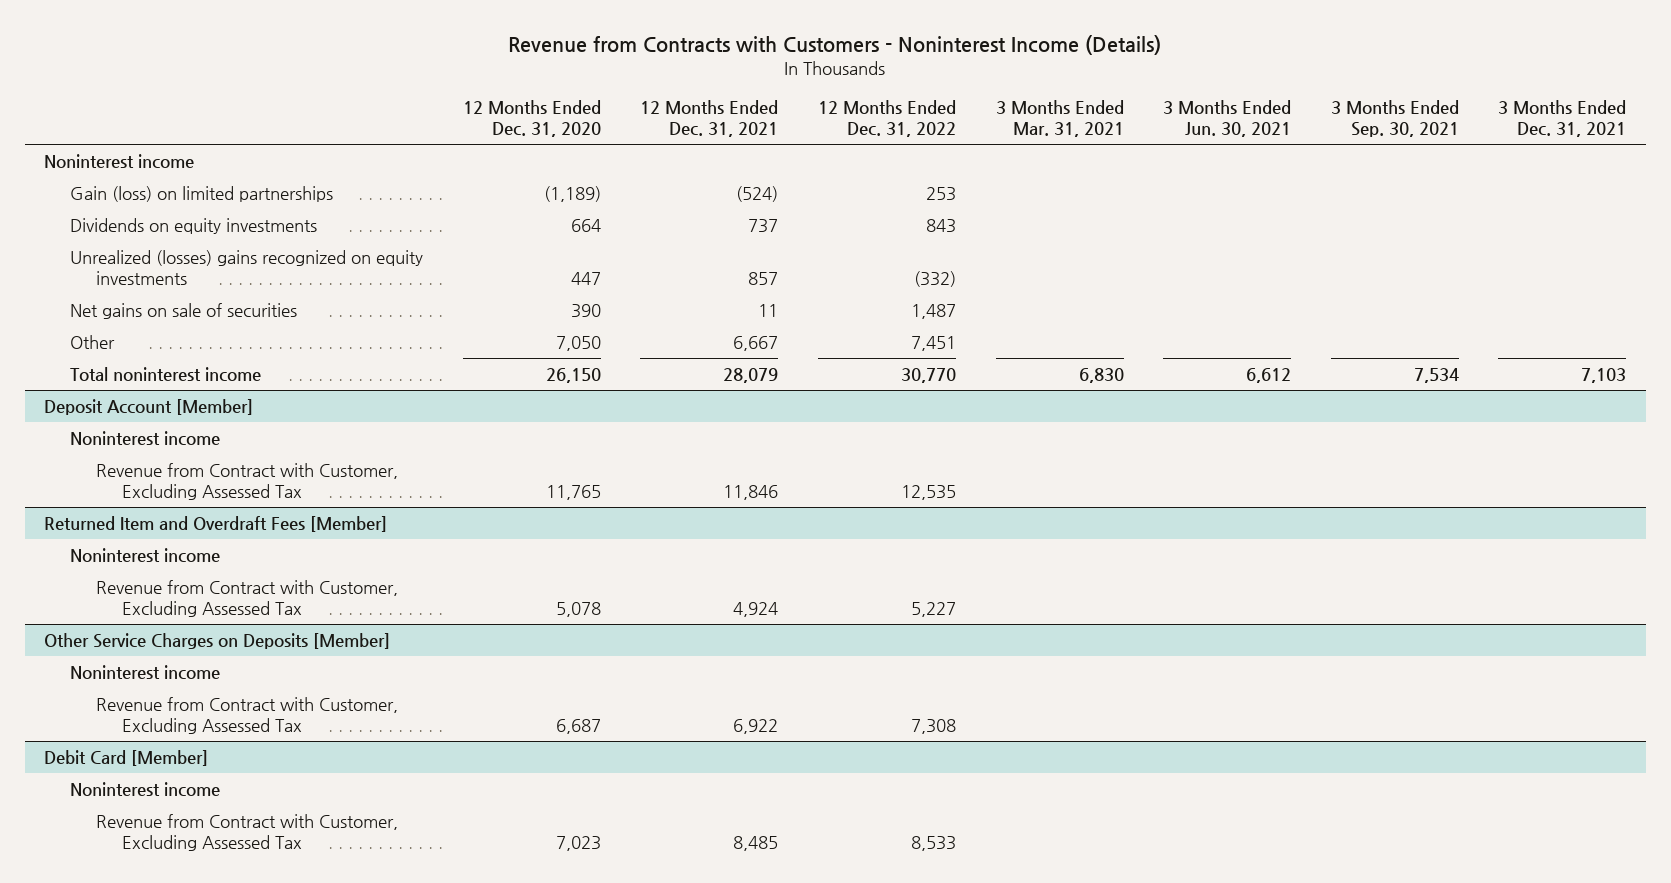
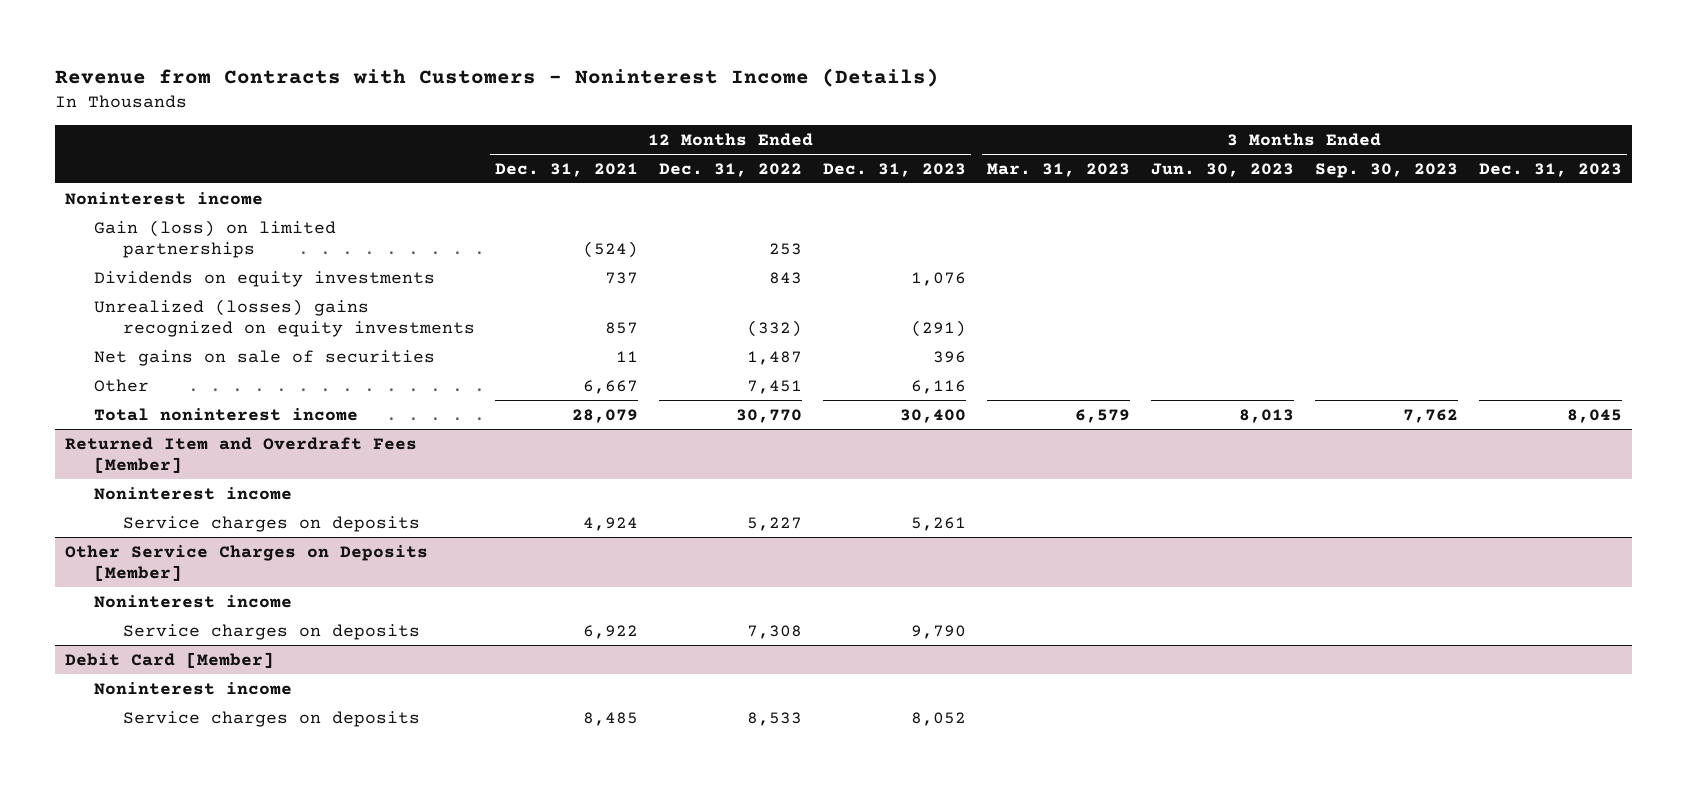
- | 12 Months Ended Dec. 31, 2020 | 12 Months Ended Dec. 31, 2021 | 12 Months Ended Dec. 31, 2022 | 3 Months Ended Mar. 31, 2021 | 3 Months Ended Jun. 30, 2021 | 3 Months Ended Sep. 30, 2021 | 3 Months Ended Dec. 31, 2021
+ | 12 Months Ended Dec. 31, 2021 | 12 Months Ended Dec. 31, 2022 | 12 Months Ended Dec. 31, 2023 | 3 Months Ended Mar. 31, 2023 | 3 Months Ended Jun. 30, 2023 | 3 Months Ended Sep. 30, 2023 | 3 Months Ended Dec. 31, 2023
- Deposit Account [Member]
- Noninterest income
- Revenue from Contract with Customer, Excluding Assessed Tax | 11,765 | 11,846 | 12,535 | | | |
@ Returned Item and Overdraft Fees [Member]
- Revenue from Contract with Customer, Excluding Assessed Tax | 5,078 | 4,924 | 5,227 | | | |
+ Service charges on deposits | 4,924 | 5,227 | 5,261 | | | |
@ Other Service Charges on Deposits [Member]
- Revenue from Contract with Customer, Excluding Assessed Tax | 6,687 | 6,922 | 7,308 | | | |
+ Service charges on deposits | 6,922 | 7,308 | 9,790 | | | |
@ Debit Card [Member]
- Revenue from Contract with Customer, Excluding Assessed Tax | 7,023 | 8,485 | 8,533 | | | |
+ Service charges on deposits | 8,485 | 8,533 | 8,052 | | | |

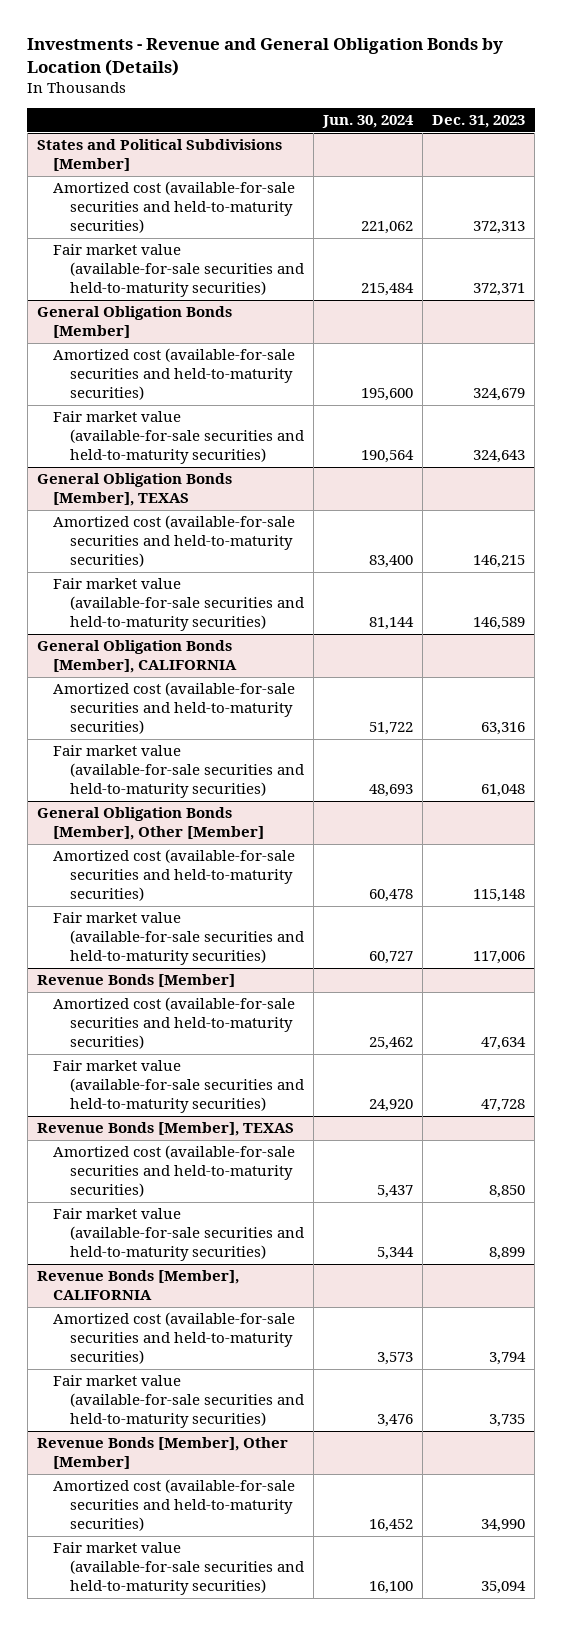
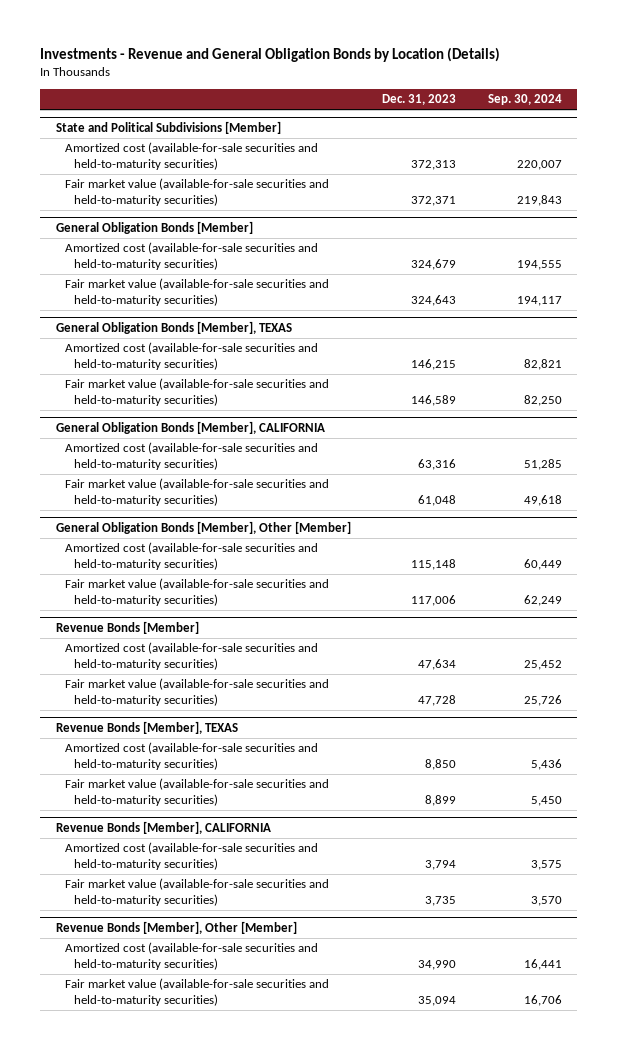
- | Jun. 30, 2024 | Dec. 31, 2023
+ | Dec. 31, 2023 | Sep. 30, 2024
- States and Political Subdivisions [Member]
+ State and Political Subdivisions [Member]

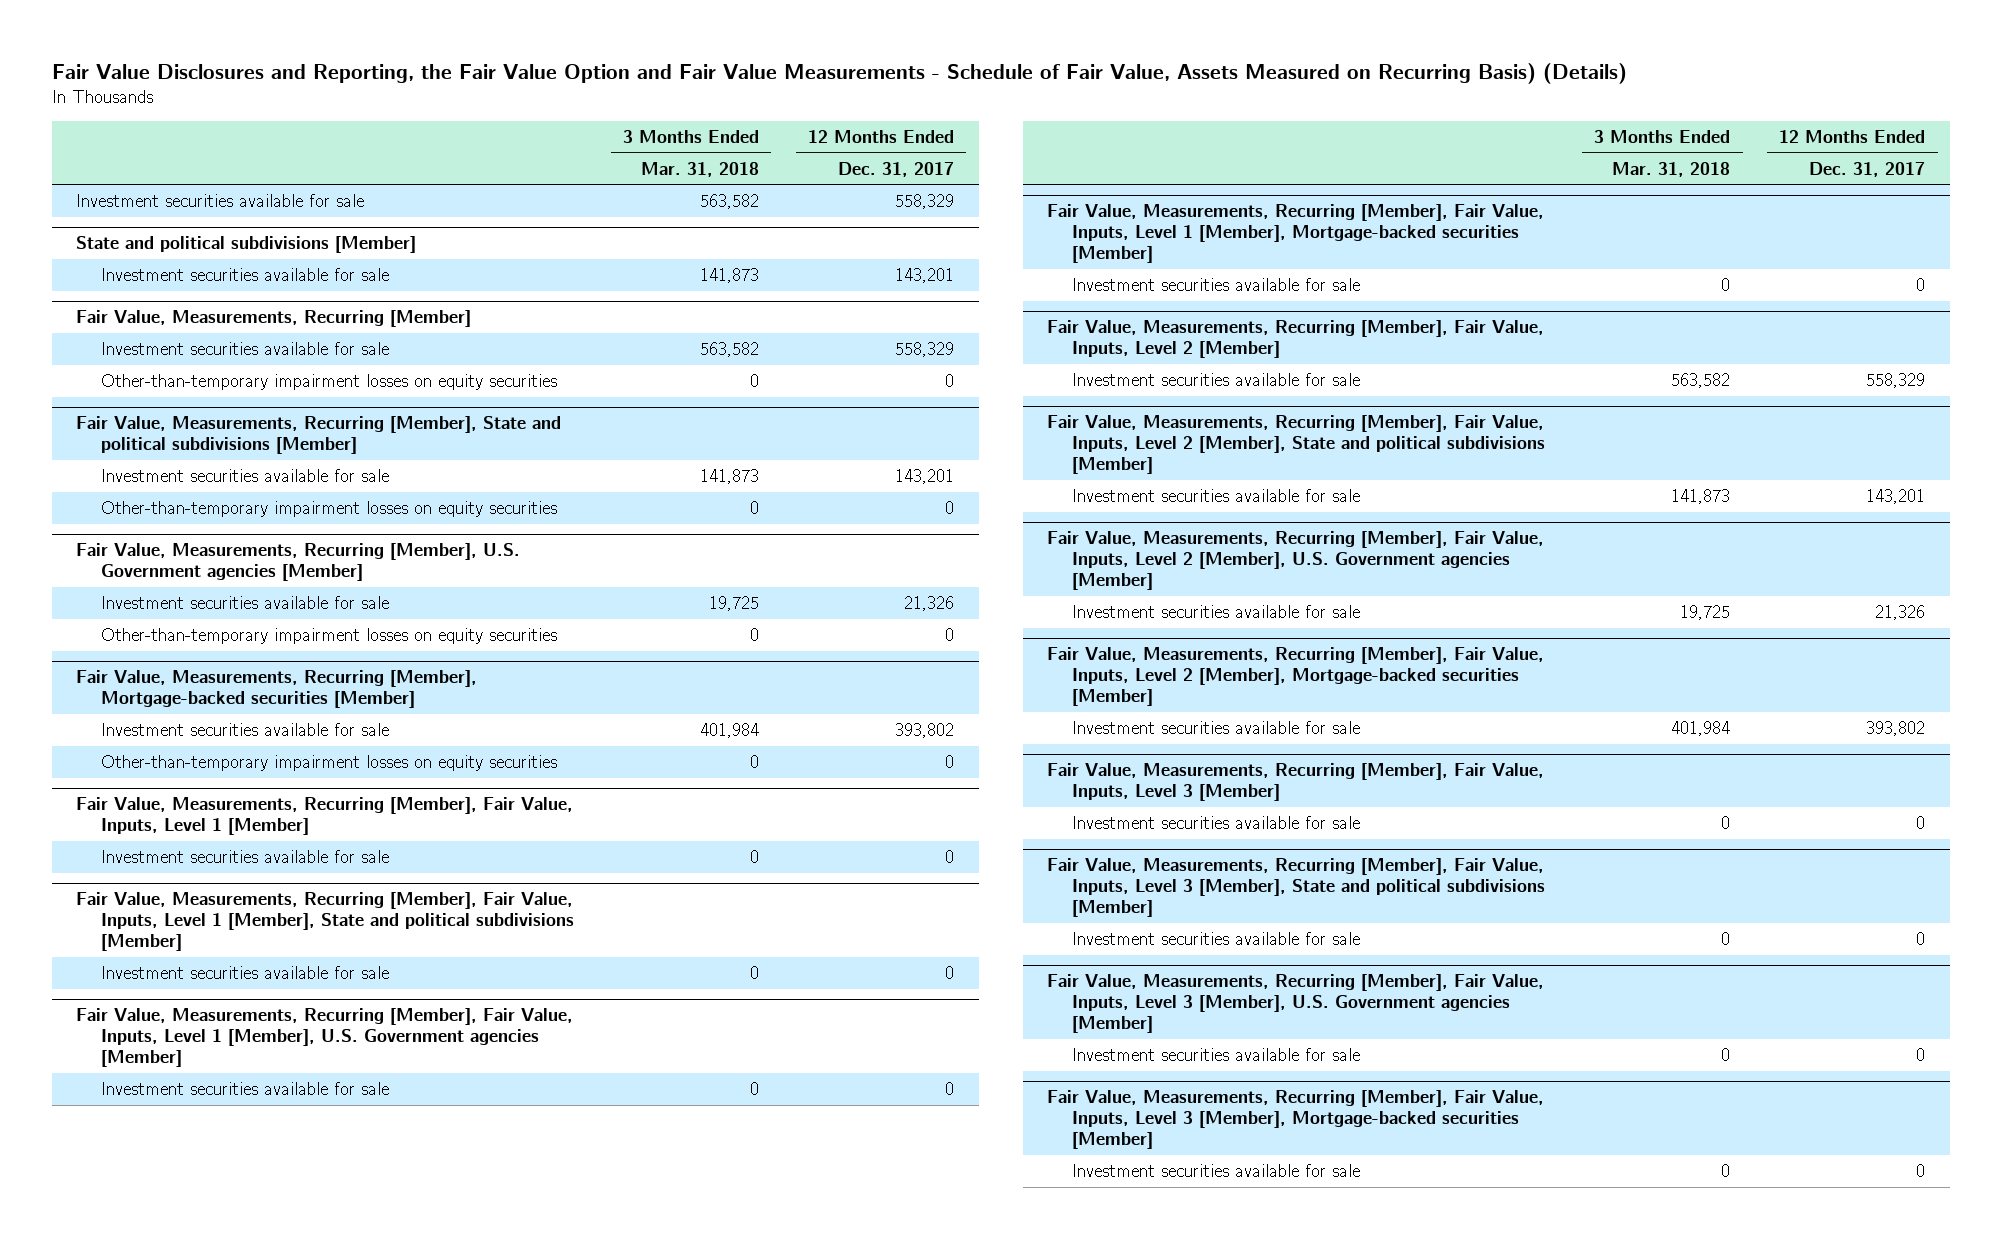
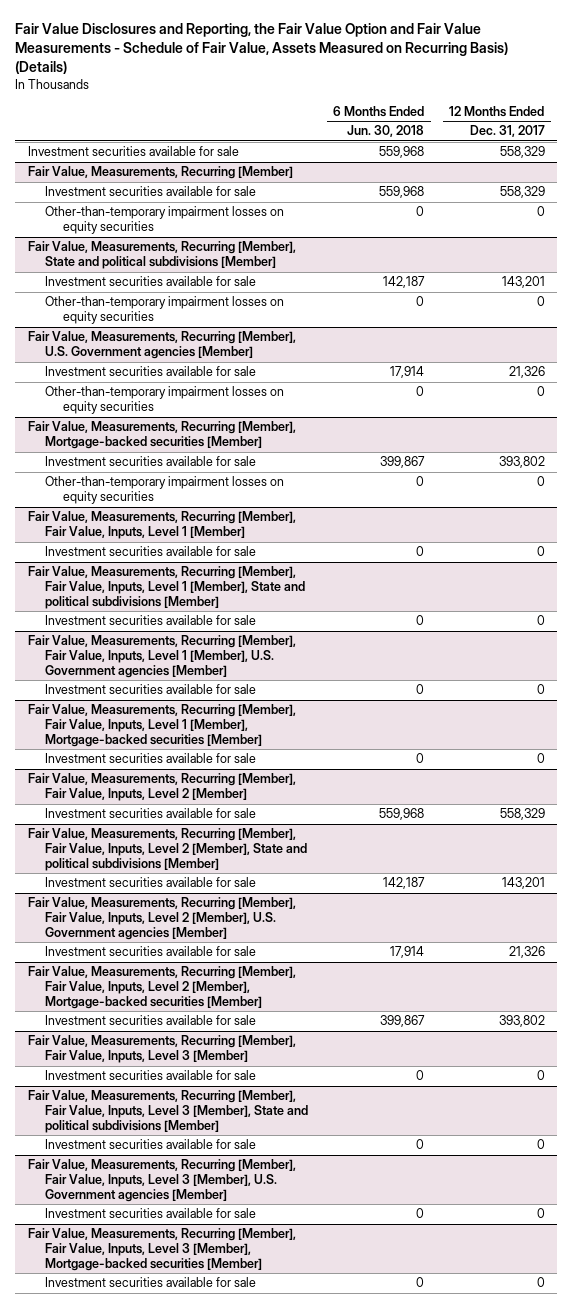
- | 3 Months Ended Mar. 31, 2018 | 12 Months Ended Dec. 31, 2017
+ | 6 Months Ended Jun. 30, 2018 | 12 Months Ended Dec. 31, 2017
- State and political subdivisions [Member]
- Investment securities available for sale | 141,873 | 143,201

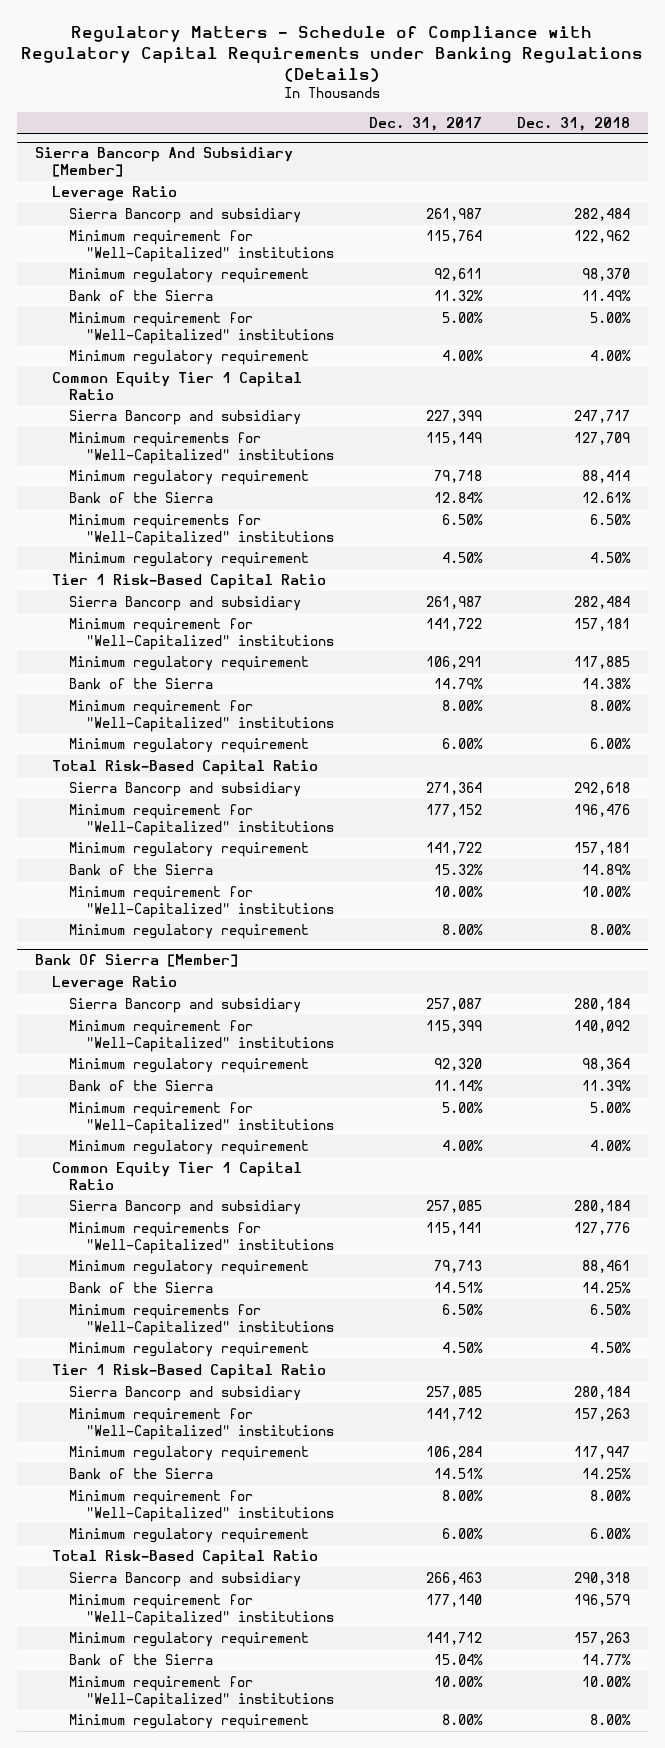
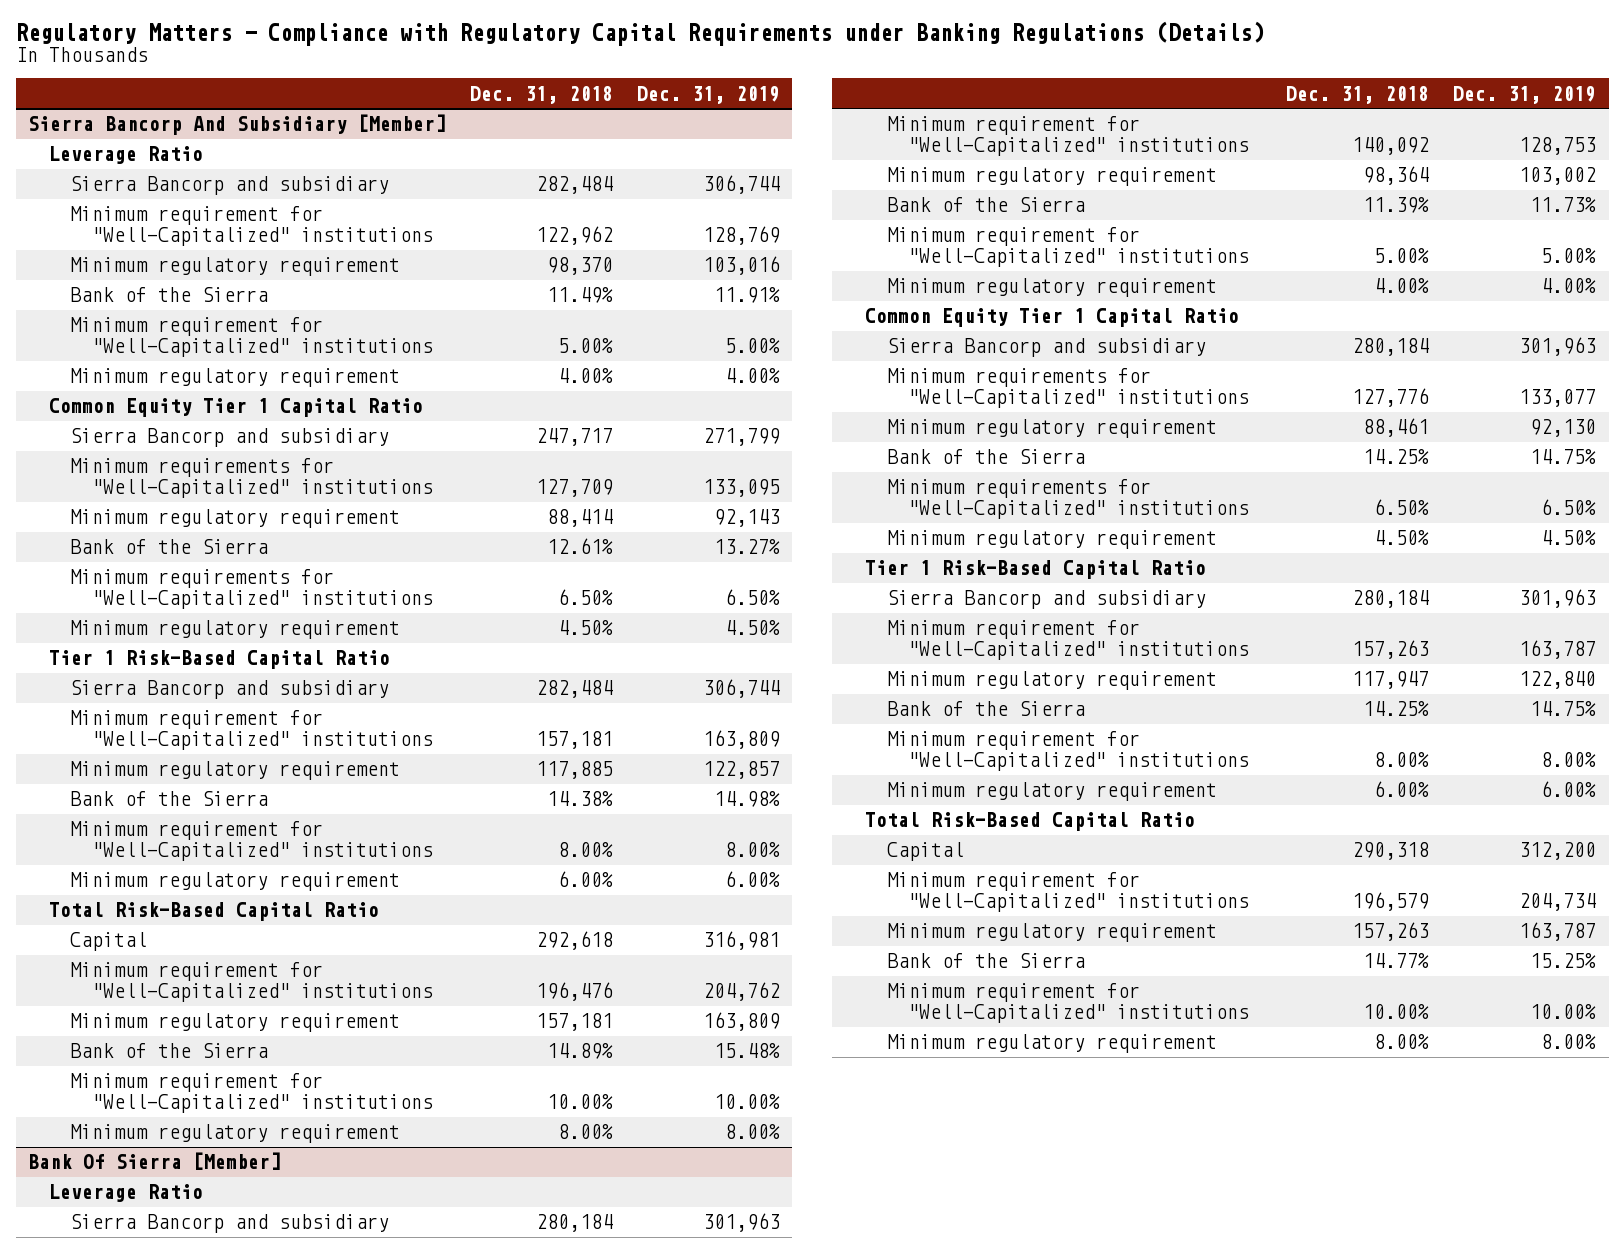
- Regulatory Matters - Schedule of Compliance with Regulatory Capital Requirements under Banking Regulations (Details)
+ Regulatory Matters - Compliance with Regulatory Capital Requirements under Banking Regulations (Details)
- | Dec. 31, 2017 | Dec. 31, 2018
+ | Dec. 31, 2018 | Dec. 31, 2019
@ Sierra Bancorp And Subsidiary [Member]
- Sierra Bancorp and subsidiary | 271,364 | 292,618
+ Capital | 292,618 | 316,981
@ Bank Of Sierra [Member]
- Sierra Bancorp and subsidiary | 266,463 | 290,318
+ Capital | 290,318 | 312,200

